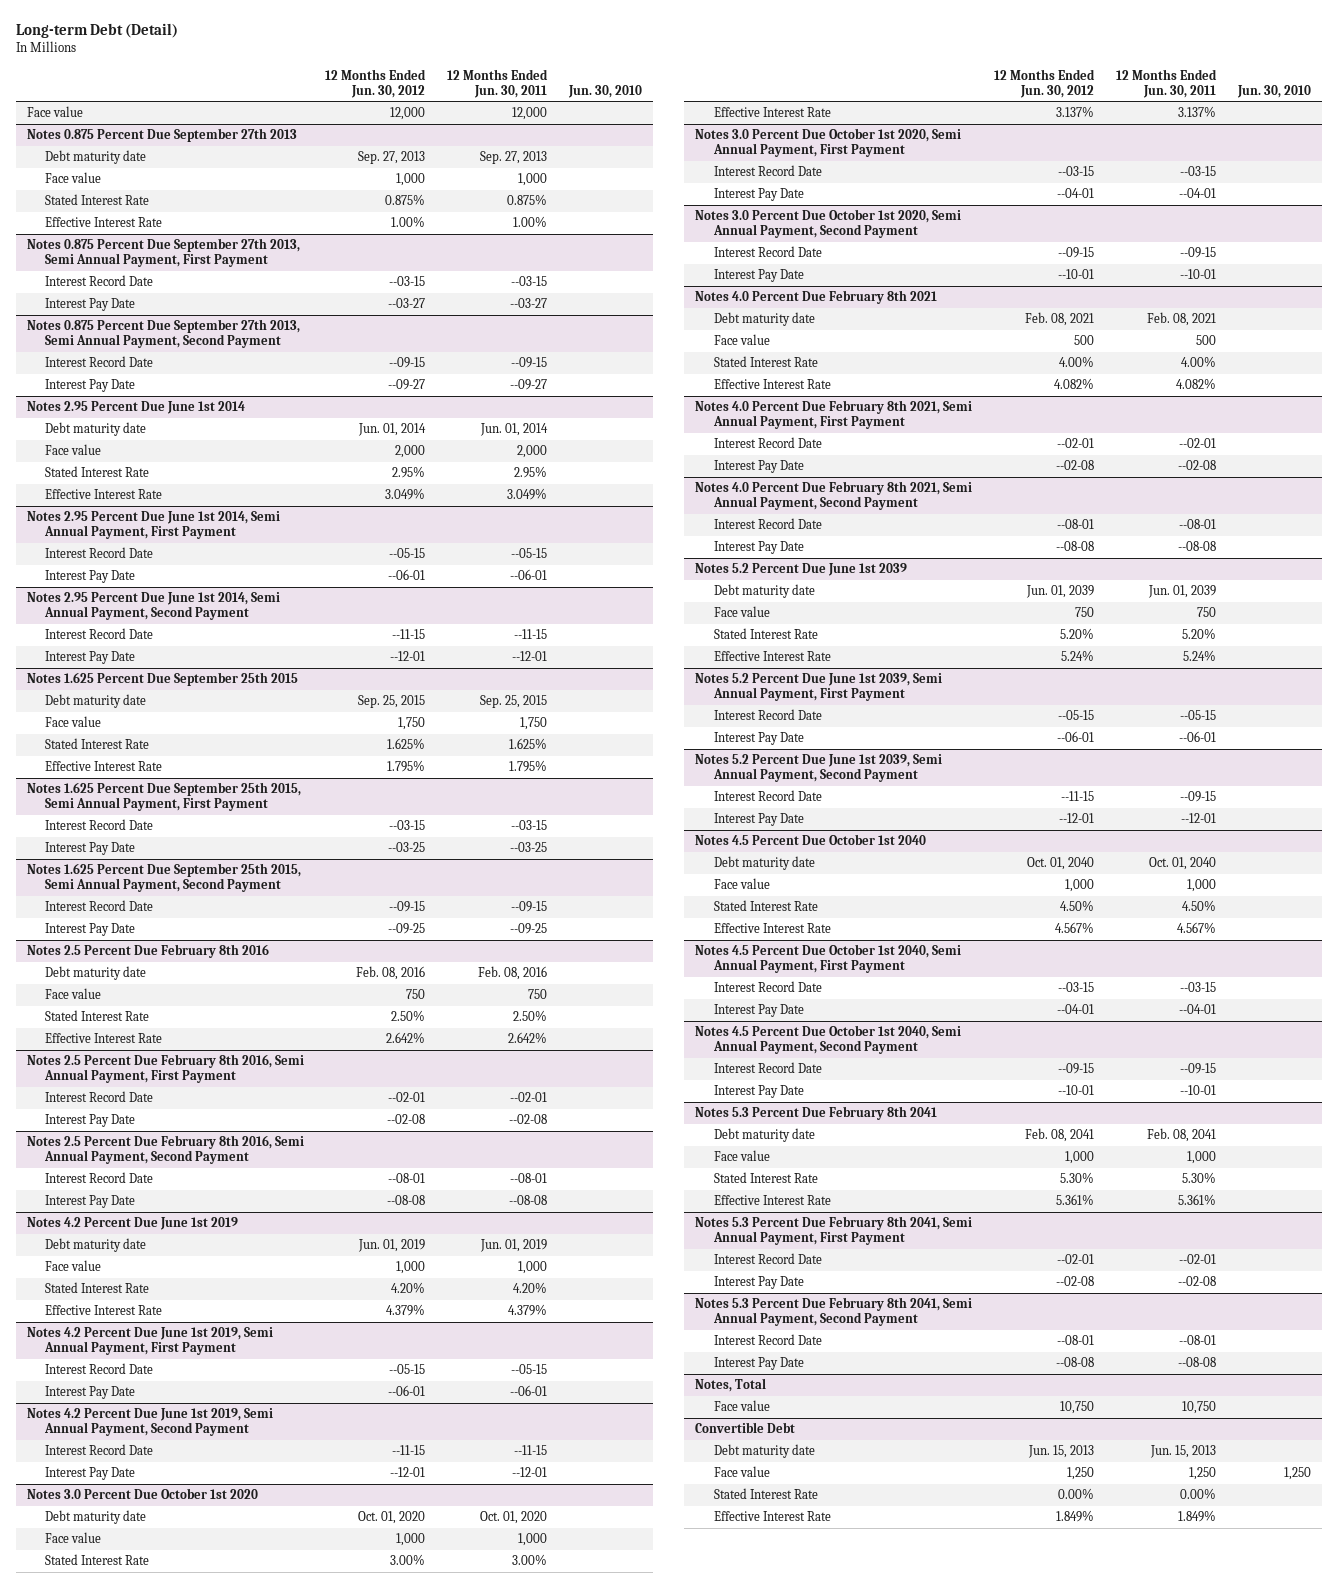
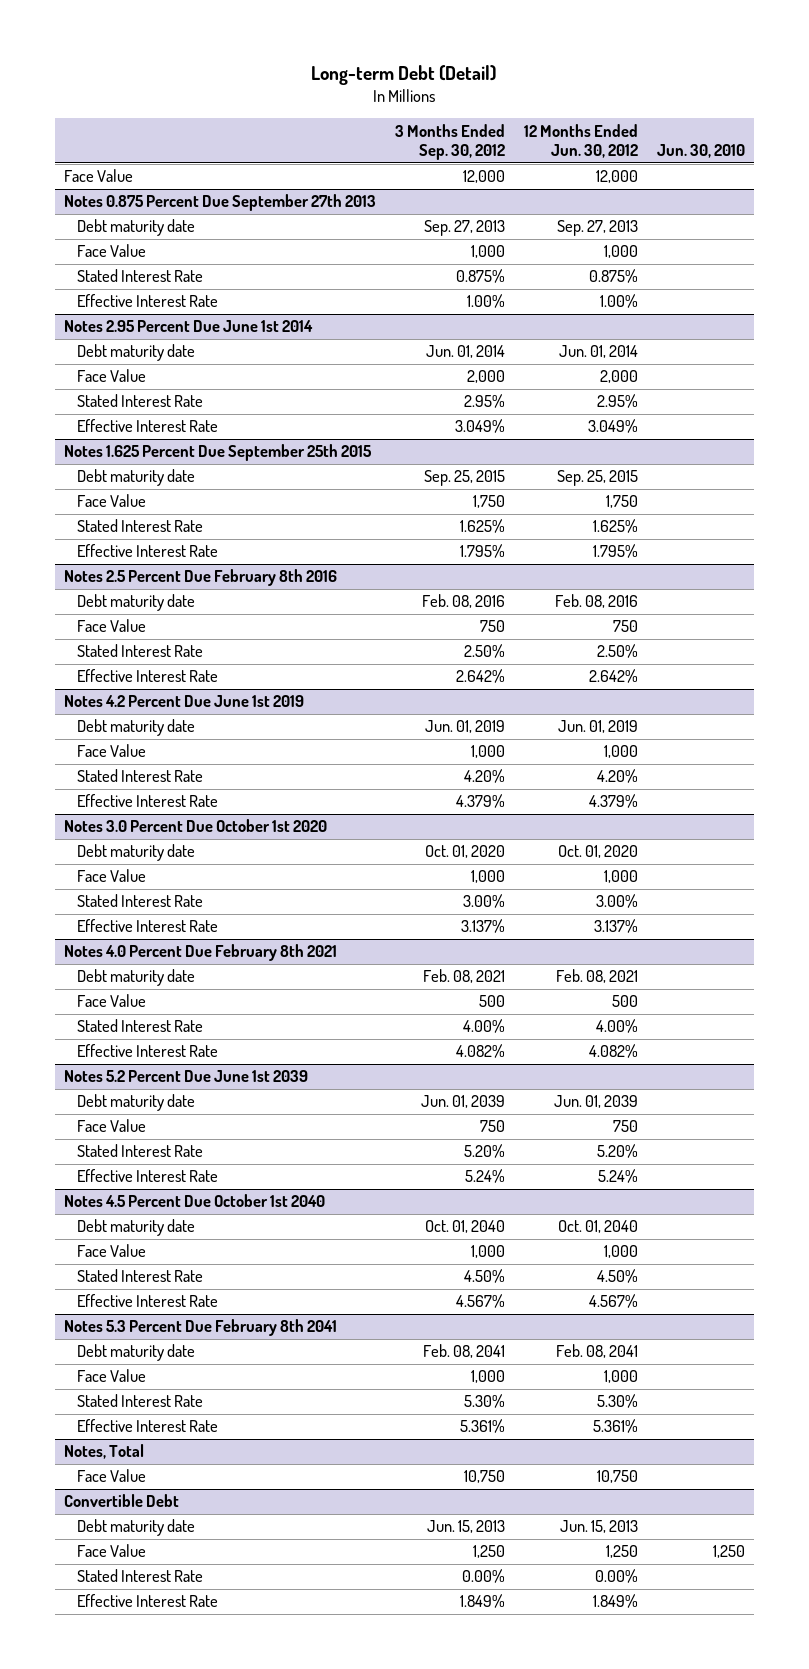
- | 12 Months Ended Jun. 30, 2012 | 12 Months Ended Jun. 30, 2011 | Jun. 30, 2010
+ | 3 Months Ended Sep. 30, 2012 | 12 Months Ended Jun. 30, 2012 | Jun. 30, 2010
- Face value | 12,000 | 12,000 |
+ Face Value | 12,000 | 12,000 |
@ Notes 0.875 Percent Due September 27th 2013
- Face value | 1,000 | 1,000 |
+ Face Value | 1,000 | 1,000 |
- Notes 0.875 Percent Due September 27th 2013, Semi Annual Payment, First Payment
- Interest Record Date | --03-15 | --03-15 |
- Interest Pay Date | --03-27 | --03-27 |
- Notes 0.875 Percent Due September 27th 2013, Semi Annual Payment, Second Payment
- Interest Record Date | --09-15 | --09-15 |
- Interest Pay Date | --09-27 | --09-27 |
@ Notes 2.95 Percent Due June 1st 2014
- Face value | 2,000 | 2,000 |
+ Face Value | 2,000 | 2,000 |
- Notes 2.95 Percent Due June 1st 2014, Semi Annual Payment, First Payment
- Interest Record Date | --05-15 | --05-15 |
- Interest Pay Date | --06-01 | --06-01 |
- Notes 2.95 Percent Due June 1st 2014, Semi Annual Payment, Second Payment
- Interest Record Date | --11-15 | --11-15 |
- Interest Pay Date | --12-01 | --12-01 |
@ Notes 1.625 Percent Due September 25th 2015
- Face value | 1,750 | 1,750 |
+ Face Value | 1,750 | 1,750 |
- Notes 1.625 Percent Due September 25th 2015, Semi Annual Payment, First Payment
- Interest Record Date | --03-15 | --03-15 |
- Interest Pay Date | --03-25 | --03-25 |
- Notes 1.625 Percent Due September 25th 2015, Semi Annual Payment, Second Payment
- Interest Record Date | --09-15 | --09-15 |
- Interest Pay Date | --09-25 | --09-25 |
@ Notes 2.5 Percent Due February 8th 2016
- Face value | 750 | 750 |
+ Face Value | 750 | 750 |
- Notes 2.5 Percent Due February 8th 2016, Semi Annual Payment, First Payment
- Interest Record Date | --02-01 | --02-01 |
- Interest Pay Date | --02-08 | --02-08 |
- Notes 2.5 Percent Due February 8th 2016, Semi Annual Payment, Second Payment
- Interest Record Date | --08-01 | --08-01 |
- Interest Pay Date | --08-08 | --08-08 |
@ Notes 4.2 Percent Due June 1st 2019
- Face value | 1,000 | 1,000 |
+ Face Value | 1,000 | 1,000 |
- Notes 4.2 Percent Due June 1st 2019, Semi Annual Payment, First Payment
- Interest Record Date | --05-15 | --05-15 |
- Interest Pay Date | --06-01 | --06-01 |
- Notes 4.2 Percent Due June 1st 2019, Semi Annual Payment, Second Payment
- Interest Record Date | --11-15 | --11-15 |
- Interest Pay Date | --12-01 | --12-01 |
@ Notes 3.0 Percent Due October 1st 2020
- Face value | 1,000 | 1,000 |
+ Face Value | 1,000 | 1,000 |
- Notes 3.0 Percent Due October 1st 2020, Semi Annual Payment, First Payment
- Interest Record Date | --03-15 | --03-15 |
- Interest Pay Date | --04-01 | --04-01 |
- Notes 3.0 Percent Due October 1st 2020, Semi Annual Payment, Second Payment
- Interest Record Date | --09-15 | --09-15 |
- Interest Pay Date | --10-01 | --10-01 |
@ Notes 4.0 Percent Due February 8th 2021
- Face value | 500 | 500 |
+ Face Value | 500 | 500 |
- Notes 4.0 Percent Due February 8th 2021, Semi Annual Payment, First Payment
- Interest Record Date | --02-01 | --02-01 |
- Interest Pay Date | --02-08 | --02-08 |
- Notes 4.0 Percent Due February 8th 2021, Semi Annual Payment, Second Payment
- Interest Record Date | --08-01 | --08-01 |
- Interest Pay Date | --08-08 | --08-08 |
@ Notes 5.2 Percent Due June 1st 2039
- Face value | 750 | 750 |
+ Face Value | 750 | 750 |
- Notes 5.2 Percent Due June 1st 2039, Semi Annual Payment, First Payment
- Interest Record Date | --05-15 | --05-15 |
- Interest Pay Date | --06-01 | --06-01 |
- Notes 5.2 Percent Due June 1st 2039, Semi Annual Payment, Second Payment
- Interest Record Date | --11-15 | --09-15 |
- Interest Pay Date | --12-01 | --12-01 |
@ Notes 4.5 Percent Due October 1st 2040
- Face value | 1,000 | 1,000 |
+ Face Value | 1,000 | 1,000 |
- Notes 4.5 Percent Due October 1st 2040, Semi Annual Payment, First Payment
- Interest Record Date | --03-15 | --03-15 |
- Interest Pay Date | --04-01 | --04-01 |
- Notes 4.5 Percent Due October 1st 2040, Semi Annual Payment, Second Payment
- Interest Record Date | --09-15 | --09-15 |
- Interest Pay Date | --10-01 | --10-01 |
@ Notes 5.3 Percent Due February 8th 2041
- Face value | 1,000 | 1,000 |
+ Face Value | 1,000 | 1,000 |
- Notes 5.3 Percent Due February 8th 2041, Semi Annual Payment, First Payment
- Interest Record Date | --02-01 | --02-01 |
- Interest Pay Date | --02-08 | --02-08 |
- Notes 5.3 Percent Due February 8th 2041, Semi Annual Payment, Second Payment
- Interest Record Date | --08-01 | --08-01 |
- Interest Pay Date | --08-08 | --08-08 |
@ Notes, Total
- Face value | 10,750 | 10,750 |
+ Face Value | 10,750 | 10,750 |
@ Convertible Debt
- Face value | 1,250 | 1,250 | 1,250
+ Face Value | 1,250 | 1,250 | 1,250

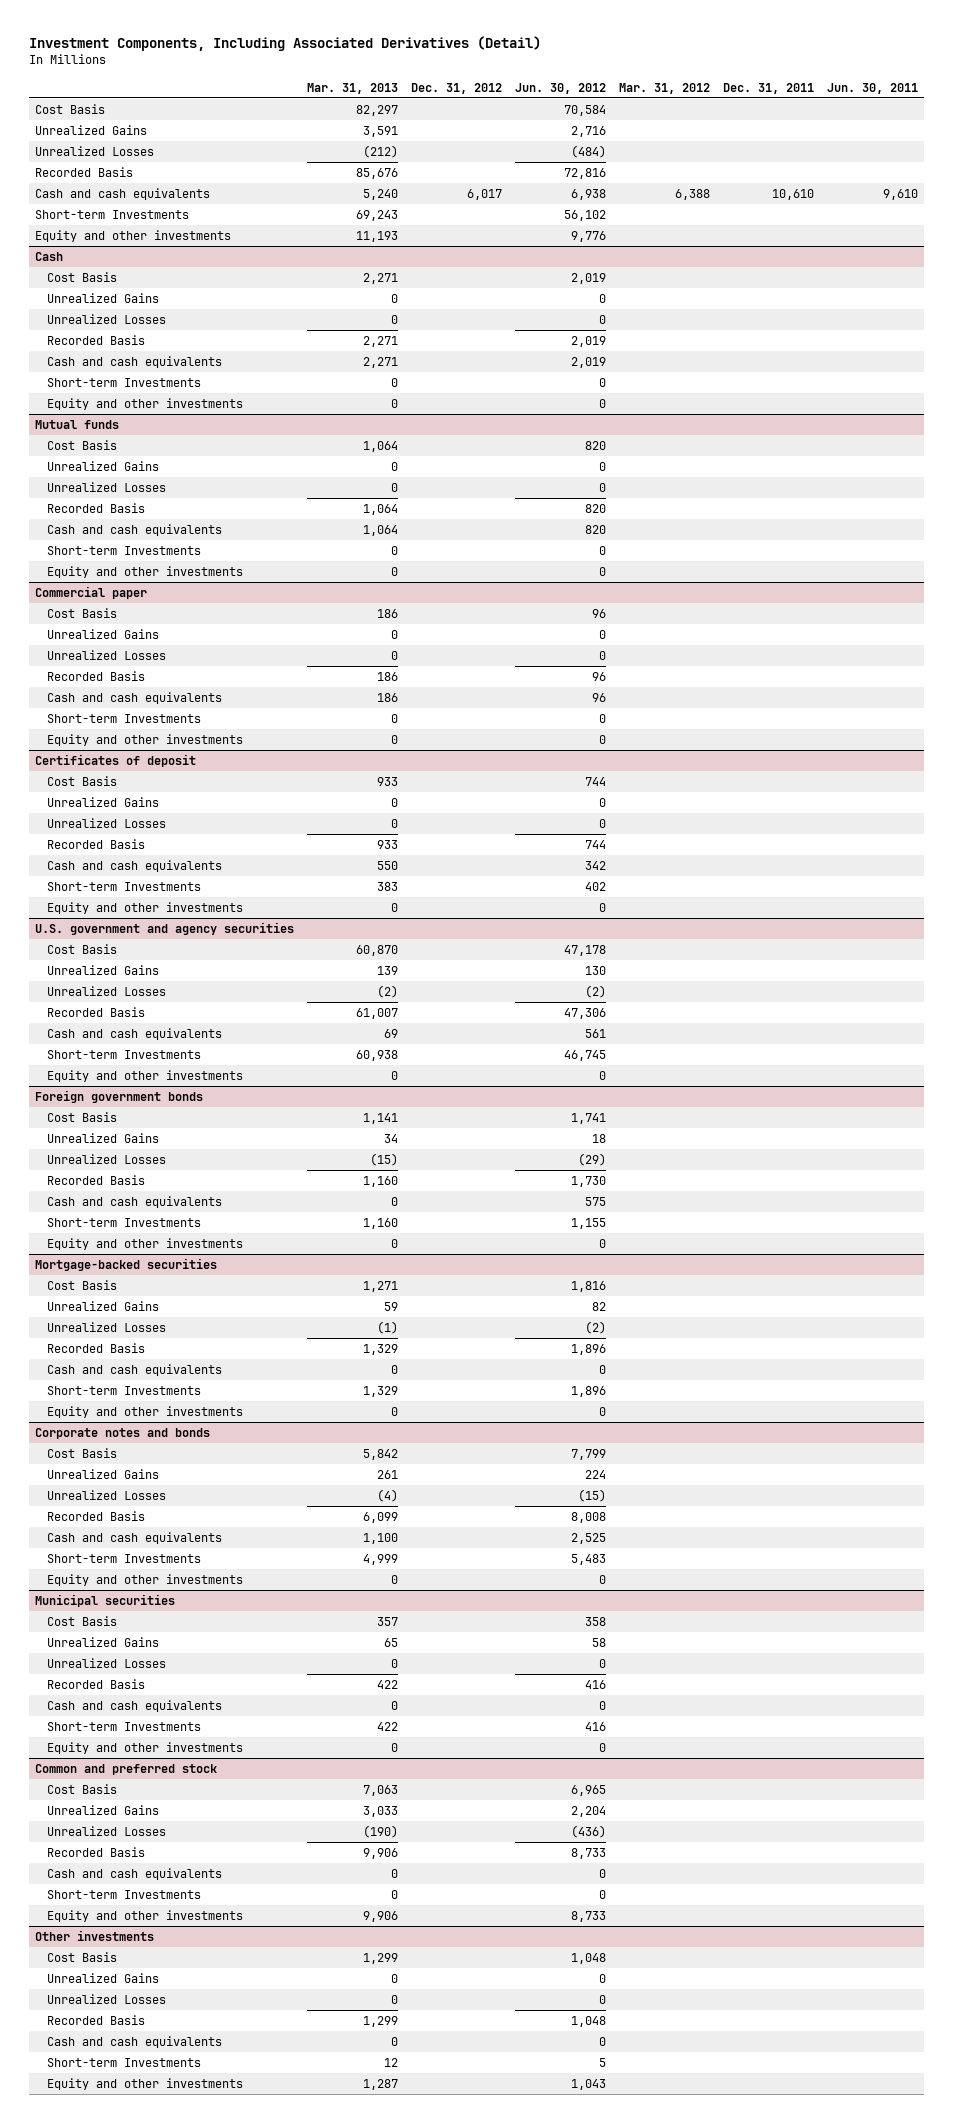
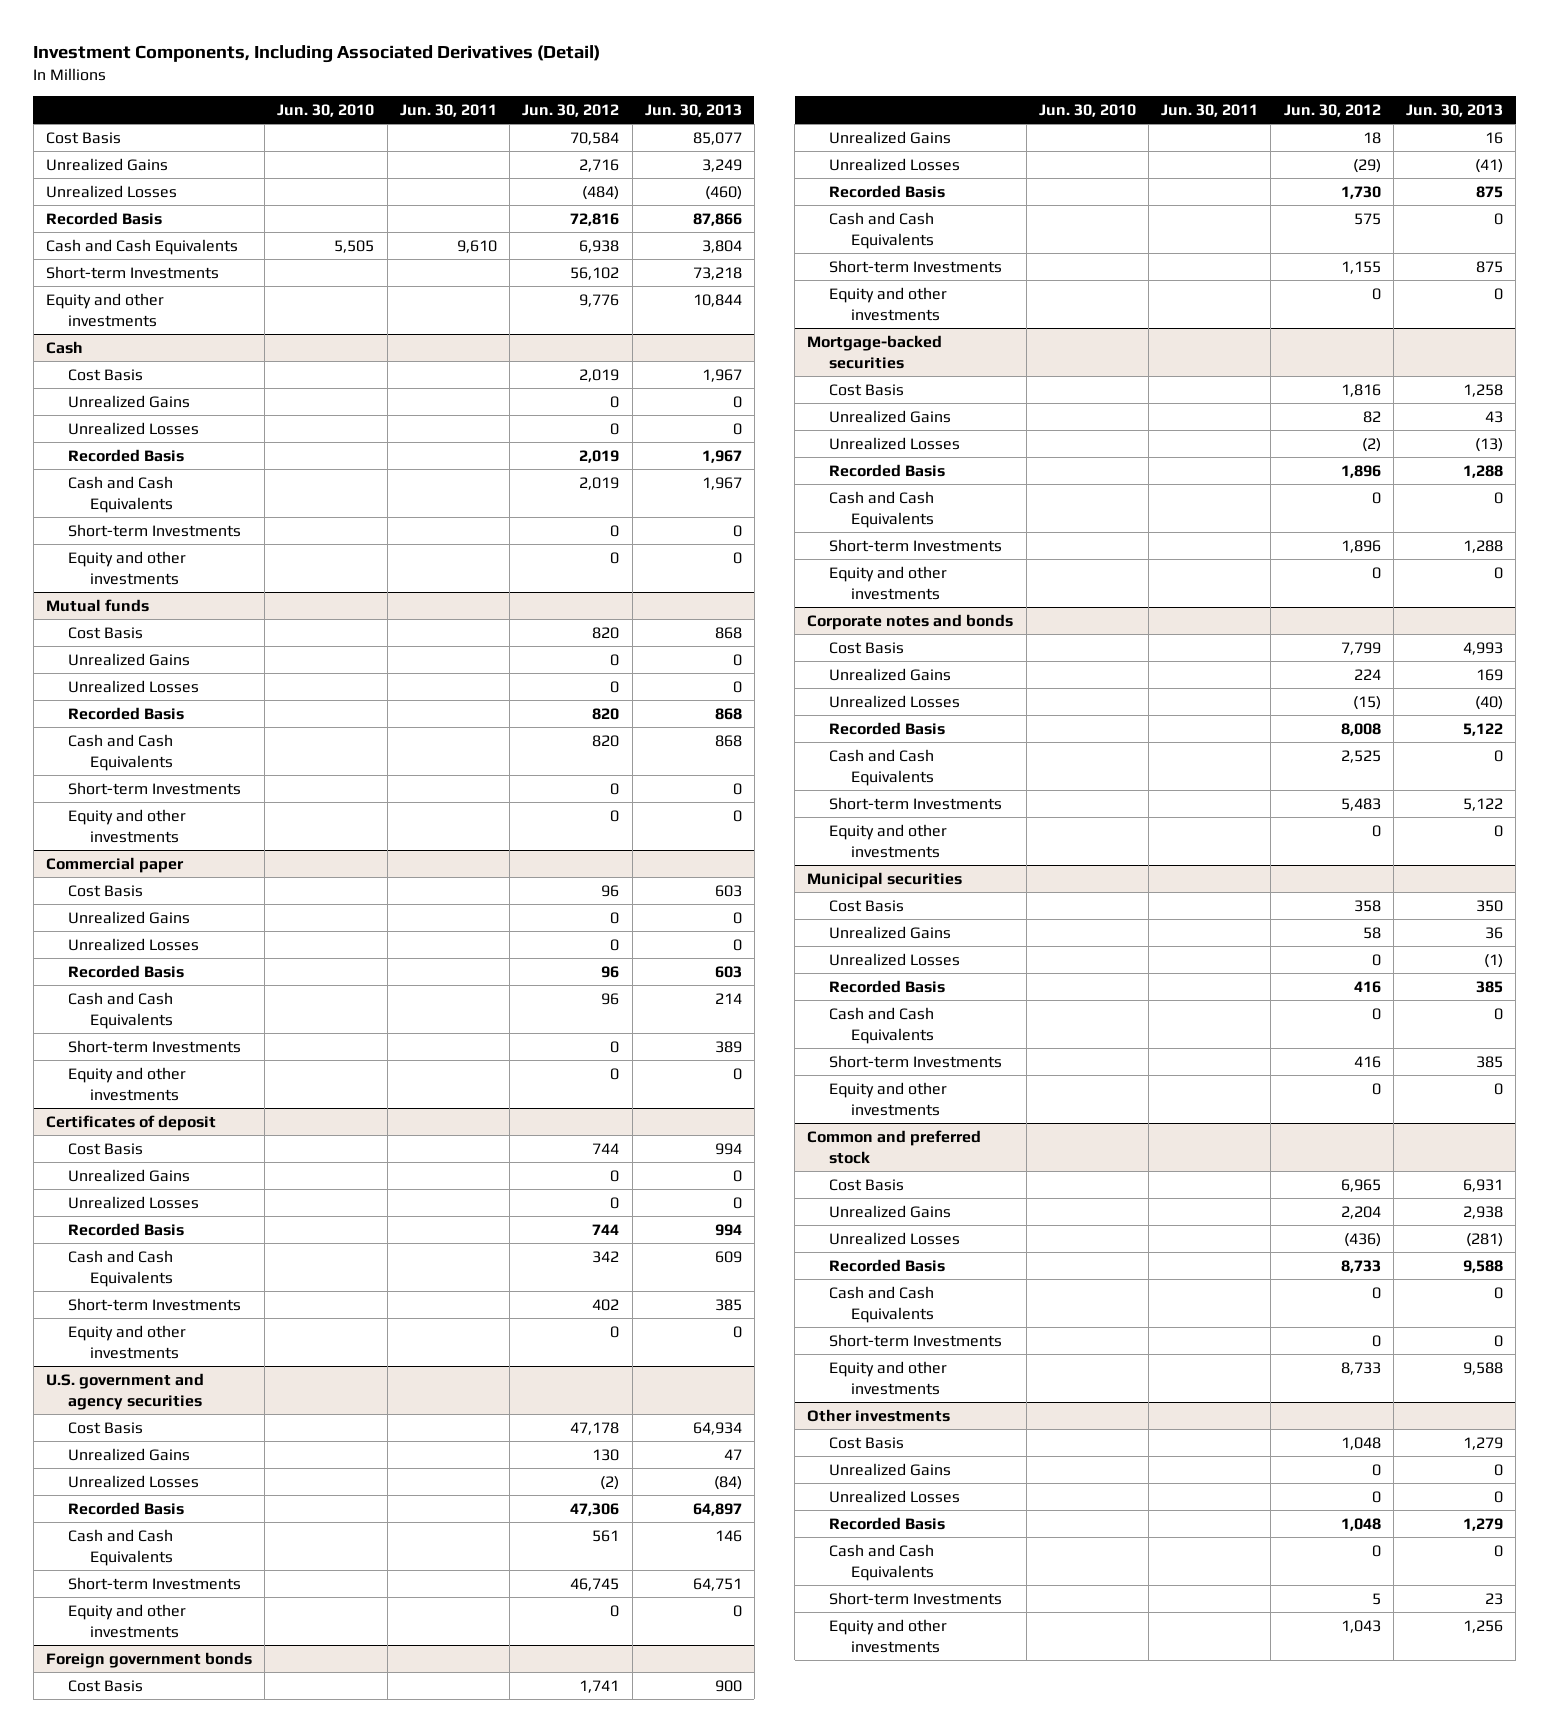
- | Mar. 31, 2013 | Dec. 31, 2012 | Jun. 30, 2012 | Mar. 31, 2012 | Dec. 31, 2011 | Jun. 30, 2011
+ | Jun. 30, 2010 | Jun. 30, 2011 | Jun. 30, 2012 | Jun. 30, 2013
- Cash and cash equivalents | 5,240 | 6,017 | 6,938 | 6,388 | 10,610 | 9,610
+ Cash and Cash Equivalents | 5,505 | 9,610 | 6,938 | 3,804
@ Cash
- Cash and cash equivalents | 2,271 | | 2,019 | | |
+ Cash and Cash Equivalents | | | 2,019 | 1,967
@ Mutual funds
- Cash and cash equivalents | 1,064 | | 820 | | |
+ Cash and Cash Equivalents | | | 820 | 868
@ Commercial paper
- Cash and cash equivalents | 186 | | 96 | | |
+ Cash and Cash Equivalents | | | 96 | 214
@ Certificates of deposit
- Cash and cash equivalents | 550 | | 342 | | |
+ Cash and Cash Equivalents | | | 342 | 609
@ U.S. government and agency securities
- Cash and cash equivalents | 69 | | 561 | | |
+ Cash and Cash Equivalents | | | 561 | 146
@ Foreign government bonds
- Cash and cash equivalents | 0 | | 575 | | |
+ Cash and Cash Equivalents | | | 575 | 0
@ Mortgage-backed securities
- Cash and cash equivalents | 0 | | 0 | | |
+ Cash and Cash Equivalents | | | 0 | 0
@ Corporate notes and bonds
- Cash and cash equivalents | 1,100 | | 2,525 | | |
+ Cash and Cash Equivalents | | | 2,525 | 0
@ Municipal securities
- Cash and cash equivalents | 0 | | 0 | | |
+ Cash and Cash Equivalents | | | 0 | 0
@ Common and preferred stock
- Cash and cash equivalents | 0 | | 0 | | |
+ Cash and Cash Equivalents | | | 0 | 0
@ Other investments
- Cash and cash equivalents | 0 | | 0 | | |
+ Cash and Cash Equivalents | | | 0 | 0

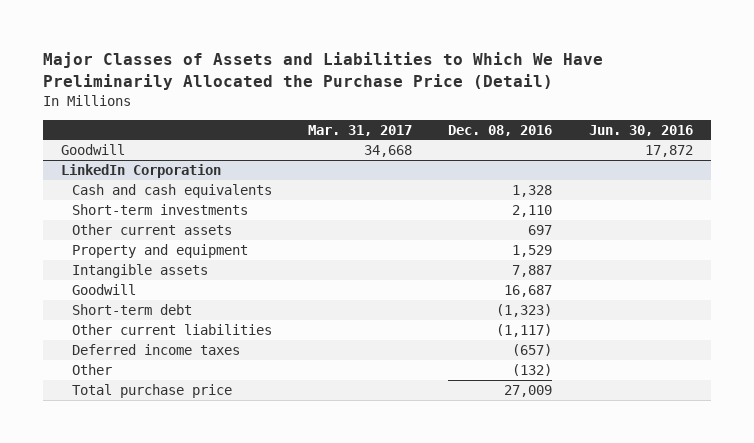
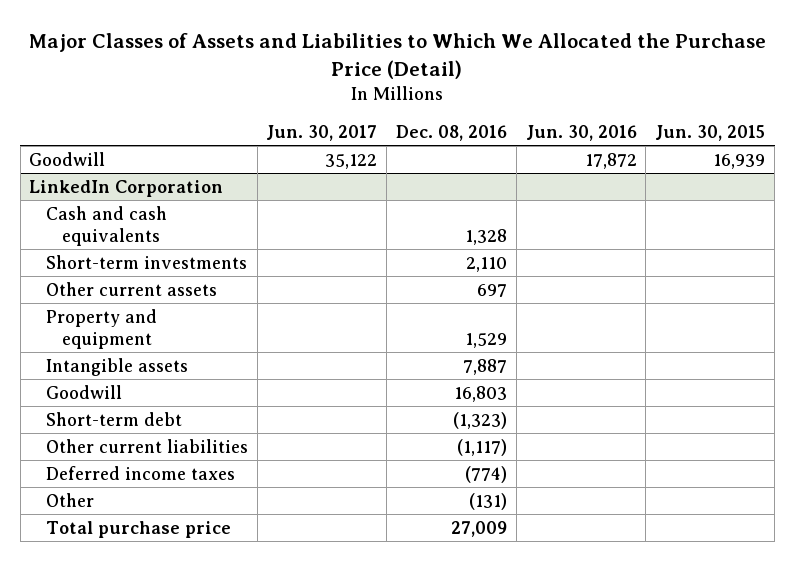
- Major Classes of Assets and Liabilities to Which We Have Preliminarily Allocated the Purchase Price (Detail)
+ Major Classes of Assets and Liabilities to Which We Allocated the Purchase Price (Detail)
- | Mar. 31, 2017 | Dec. 08, 2016 | Jun. 30, 2016
+ | Jun. 30, 2017 | Dec. 08, 2016 | Jun. 30, 2016 | Jun. 30, 2015
@ LinkedIn Corporation
- Goodwill | | 16,687 |
+ Goodwill | | 16,803 | |
- Deferred income taxes | | (657) |
- Other | | (132) |
+ Deferred income taxes | | (774) | |
+ Other | | (131) | |

